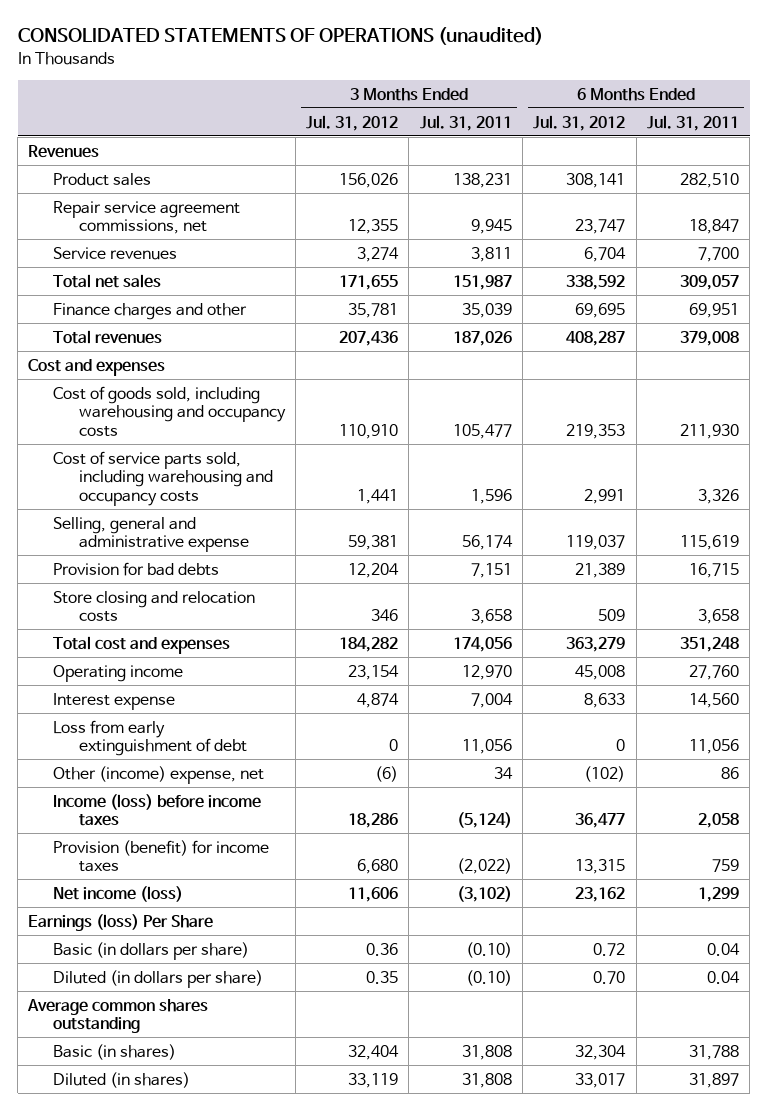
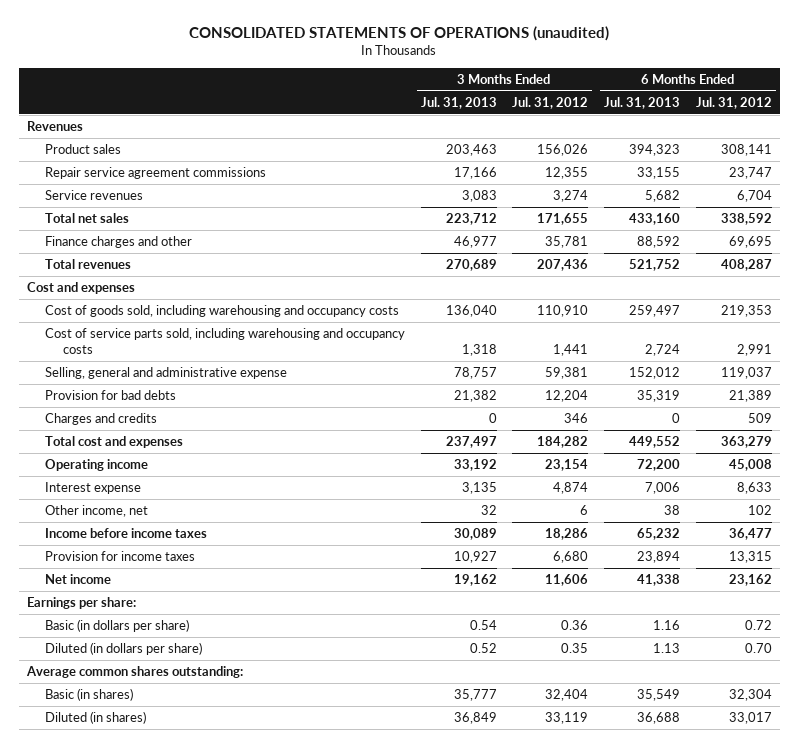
- | 3 Months Ended Jul. 31, 2012 | 3 Months Ended Jul. 31, 2011 | 6 Months Ended Jul. 31, 2012 | 6 Months Ended Jul. 31, 2011
+ | 3 Months Ended Jul. 31, 2013 | 3 Months Ended Jul. 31, 2012 | 6 Months Ended Jul. 31, 2013 | 6 Months Ended Jul. 31, 2012
- Repair service agreement commissions, net | 12,355 | 9,945 | 23,747 | 18,847
+ Repair service agreement commissions | 17,166 | 12,355 | 33,155 | 23,747
- Store closing and relocation costs | 346 | 3,658 | 509 | 3,658
+ Charges and credits | 0 | 346 | 0 | 509
- Loss from early extinguishment of debt | 0 | 11,056 | 0 | 11,056
- Other (income) expense, net | (6) | 34 | (102) | 86
- Income (loss) before income taxes | 18,286 | (5,124) | 36,477 | 2,058
- Provision (benefit) for income taxes | 6,680 | (2,022) | 13,315 | 759
- Net income (loss) | 11,606 | (3,102) | 23,162 | 1,299
- Earnings (loss) Per Share
+ Other income, net | 32 | 6 | 38 | 102
+ Income before income taxes | 30,089 | 18,286 | 65,232 | 36,477
+ Provision for income taxes | 10,927 | 6,680 | 23,894 | 13,315
+ Net income | 19,162 | 11,606 | 41,338 | 23,162
+ Earnings per share:
- Average common shares outstanding
+ Average common shares outstanding:

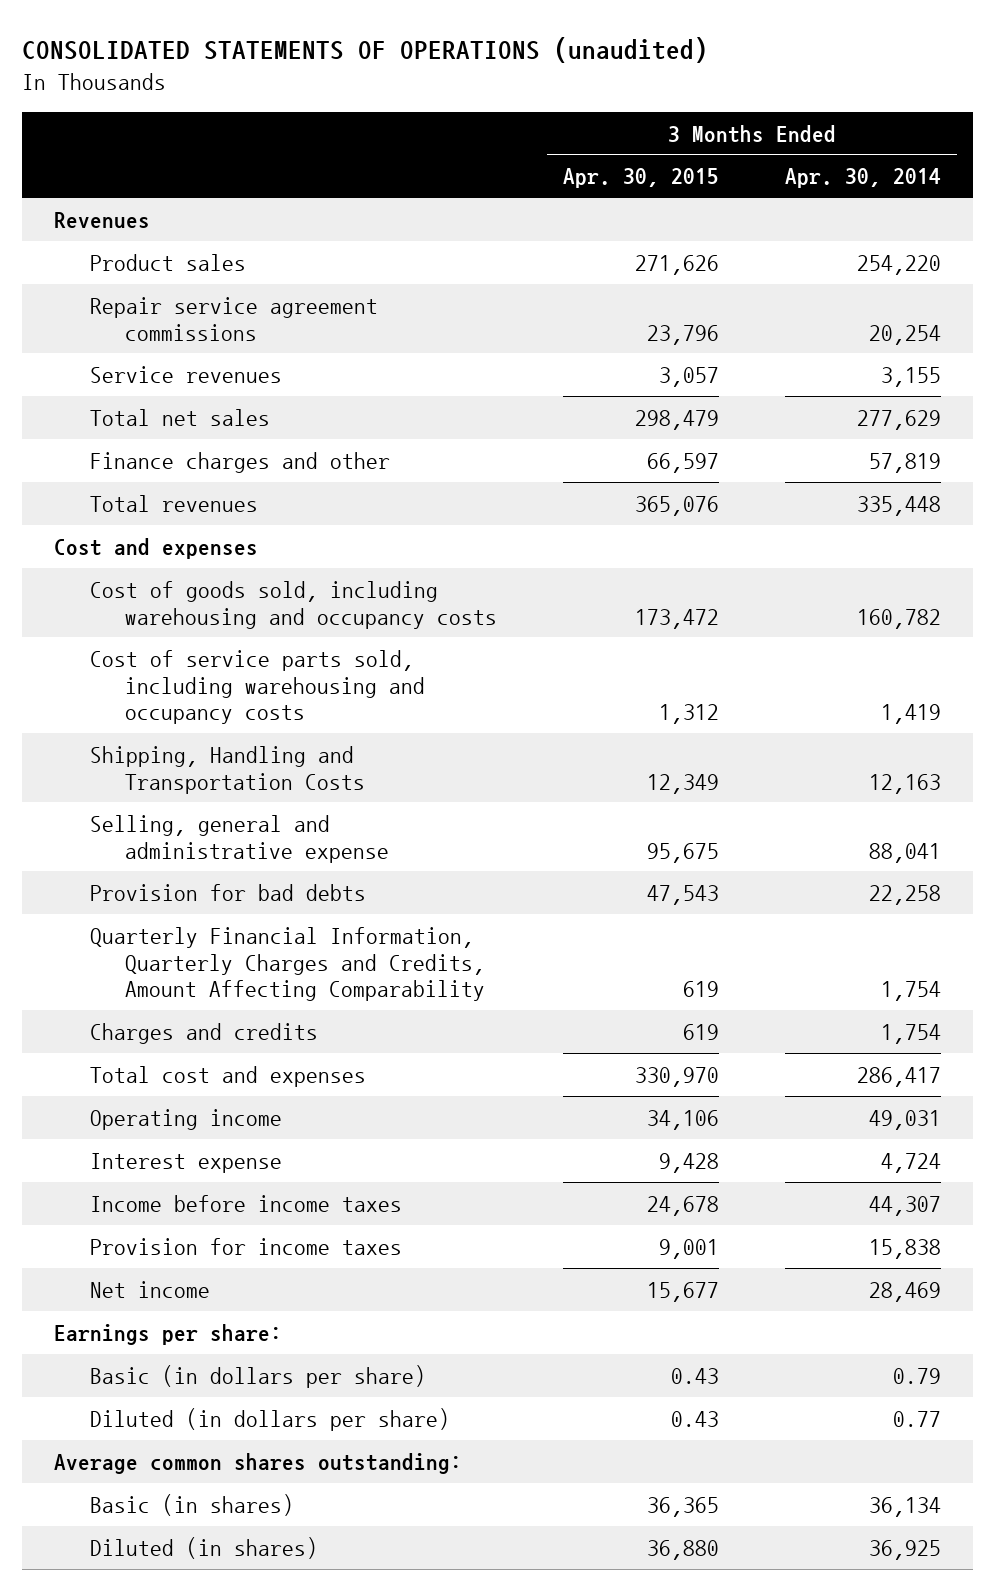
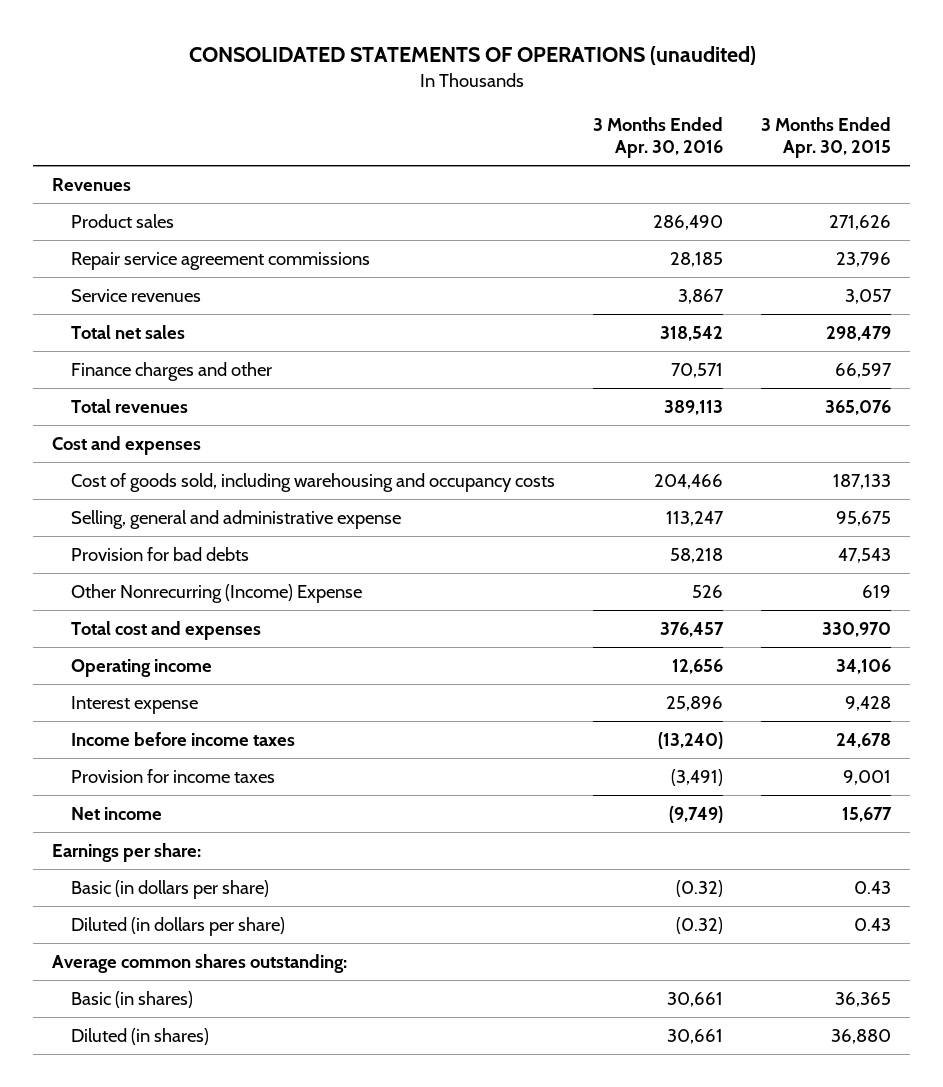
- | 3 Months Ended Apr. 30, 2015 | 3 Months Ended Apr. 30, 2014
+ | 3 Months Ended Apr. 30, 2016 | 3 Months Ended Apr. 30, 2015
- Cost of goods sold, including warehousing and occupancy costs | 173,472 | 160,782
- Cost of service parts sold, including warehousing and occupancy costs | 1,312 | 1,419
- Shipping, Handling and Transportation Costs | 12,349 | 12,163
+ Cost of goods sold, including warehousing and occupancy costs | 204,466 | 187,133
- Quarterly Financial Information, Quarterly Charges and Credits, Amount Affecting Comparability | 619 | 1,754
- Charges and credits | 619 | 1,754
+ Other Nonrecurring (Income) Expense | 526 | 619

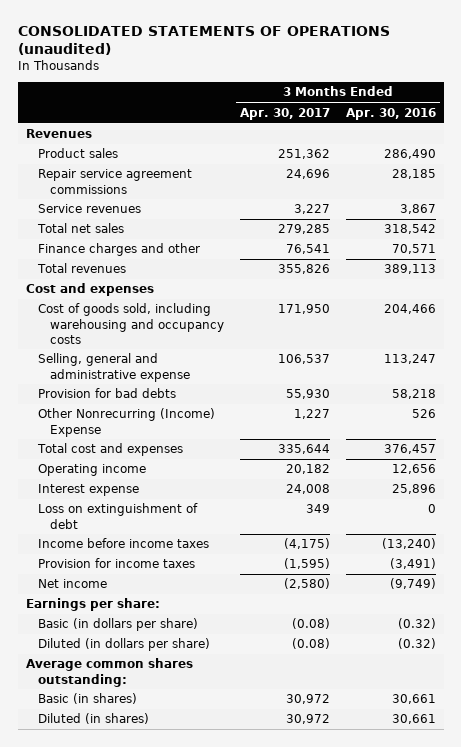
- | 3 Months Ended Apr. 30, 2016 | 3 Months Ended Apr. 30, 2015
+ | 3 Months Ended Apr. 30, 2017 | 3 Months Ended Apr. 30, 2016
+ Loss on extinguishment of debt | 349 | 0

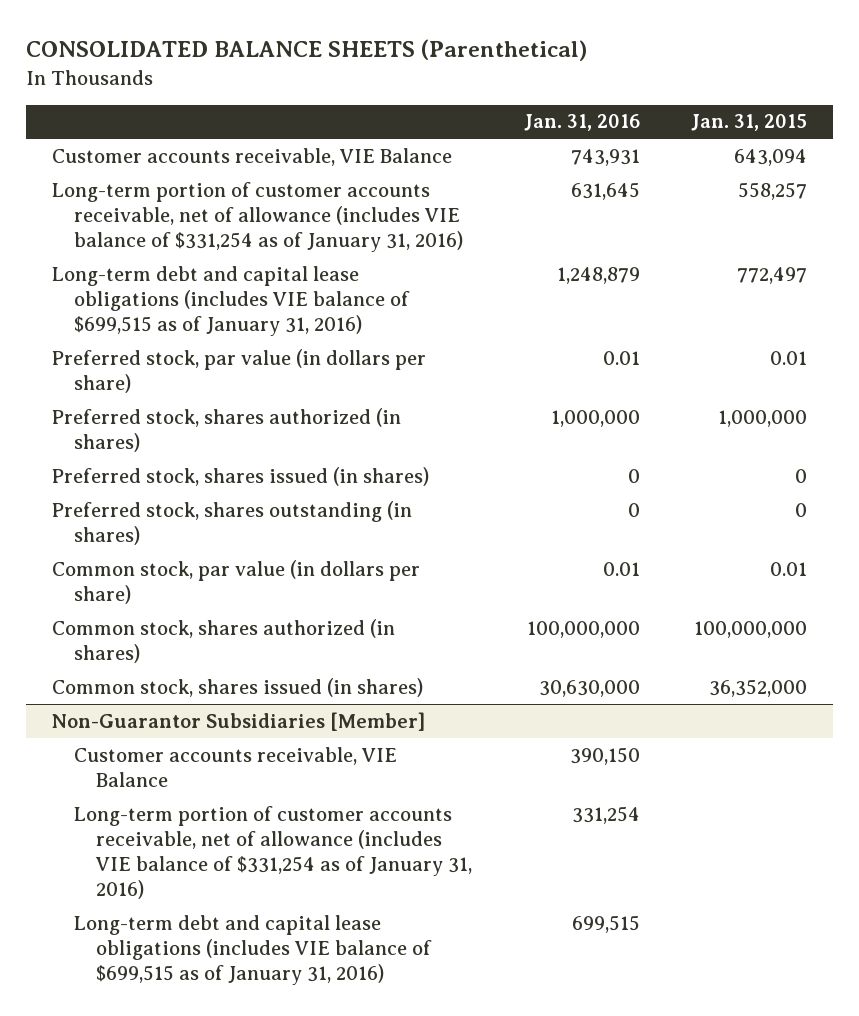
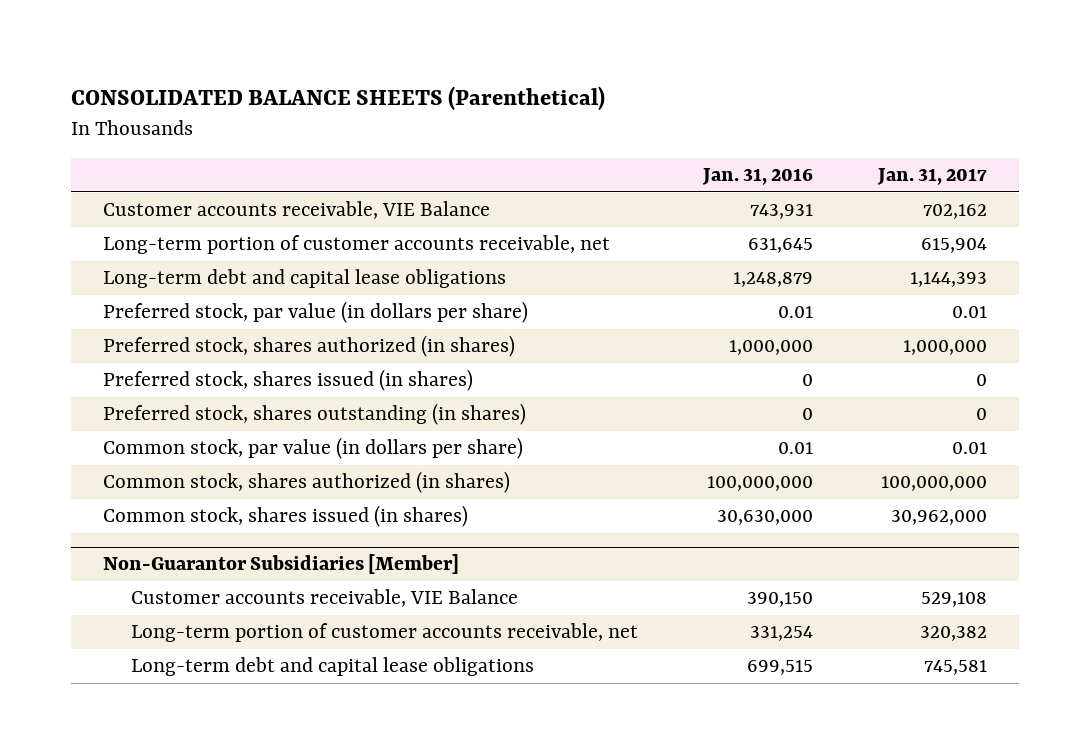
- | Jan. 31, 2016 | Jan. 31, 2015
+ | Jan. 31, 2016 | Jan. 31, 2017
- Long-term portion of customer accounts receivable, net of allowance (includes VIE balance of $331,254 as of January 31, 2016) | 631,645 | 558,257
- Long-term debt and capital lease obligations (includes VIE balance of $699,515 as of January 31, 2016) | 1,248,879 | 772,497
+ Long-term portion of customer accounts receivable, net | 631,645 | 615,904
+ Long-term debt and capital lease obligations | 1,248,879 | 1,144,393
@ Non-Guarantor Subsidiaries [Member]
- Long-term portion of customer accounts receivable, net of allowance (includes VIE balance of $331,254 as of January 31, 2016) | 331,254 |
- Long-term debt and capital lease obligations (includes VIE balance of $699,515 as of January 31, 2016) | 699,515 |
+ Long-term portion of customer accounts receivable, net | 331,254 | 320,382
+ Long-term debt and capital lease obligations | 699,515 | 745,581

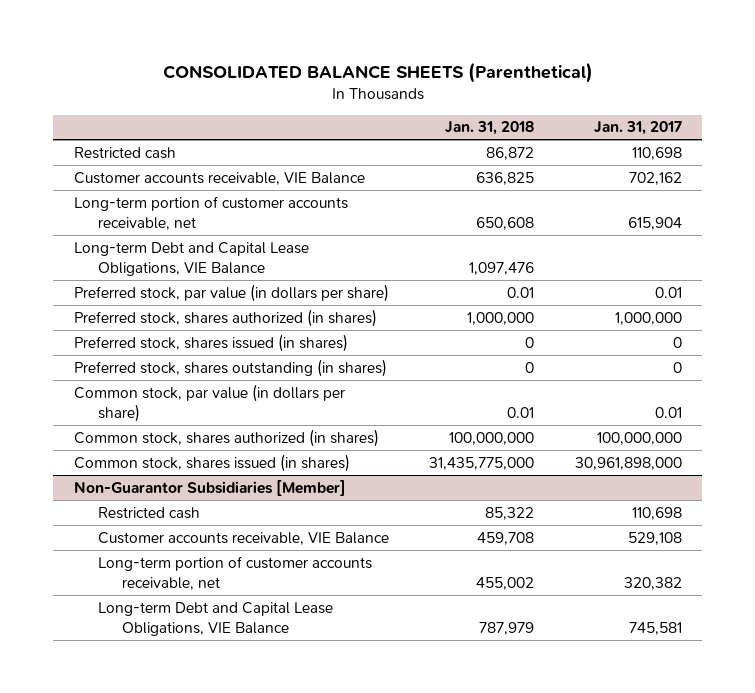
- | Jan. 31, 2016 | Jan. 31, 2017
+ | Jan. 31, 2018 | Jan. 31, 2017
+ Restricted cash | 86,872 | 110,698
- Long-term debt and capital lease obligations | 1,248,879 | 1,144,393
+ Long-term Debt and Capital Lease Obligations, VIE Balance | 1,097,476 |
- Common stock, shares issued (in shares) | 30,630,000 | 30,962,000
+ Common stock, shares issued (in shares) | 31,435,775,000 | 30,961,898,000
@ Non-Guarantor Subsidiaries [Member]
+ Restricted cash | 85,322 | 110,698
- Long-term debt and capital lease obligations | 699,515 | 745,581
+ Long-term Debt and Capital Lease Obligations, VIE Balance | 787,979 | 745,581

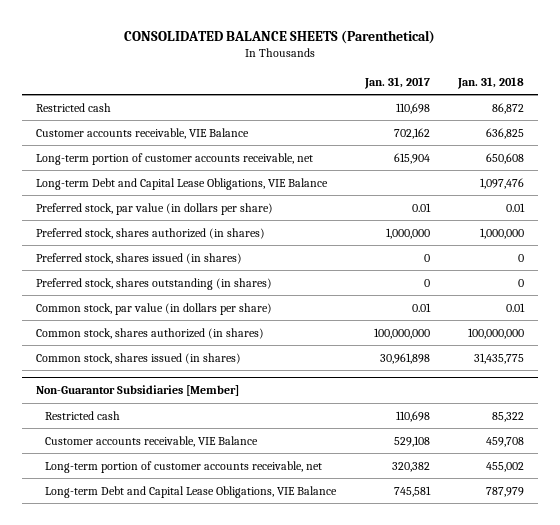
- | Jan. 31, 2018 | Jan. 31, 2017
+ | Jan. 31, 2017 | Jan. 31, 2018
- Common stock, shares issued (in shares) | 31,435,775,000 | 30,961,898,000
+ Common stock, shares issued (in shares) | 30,961,898 | 31,435,775

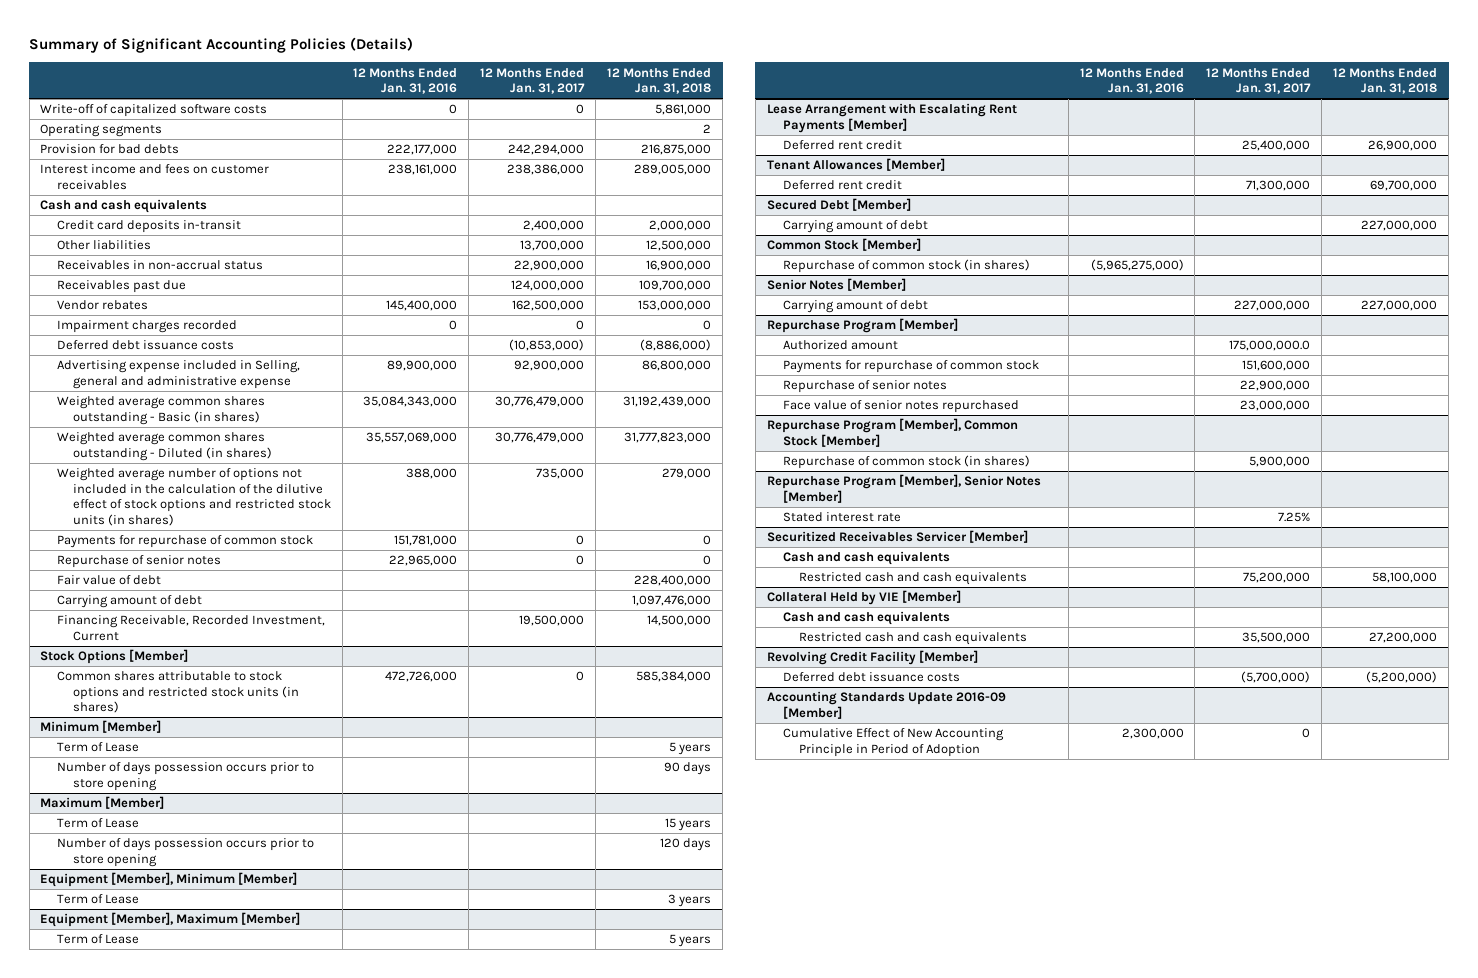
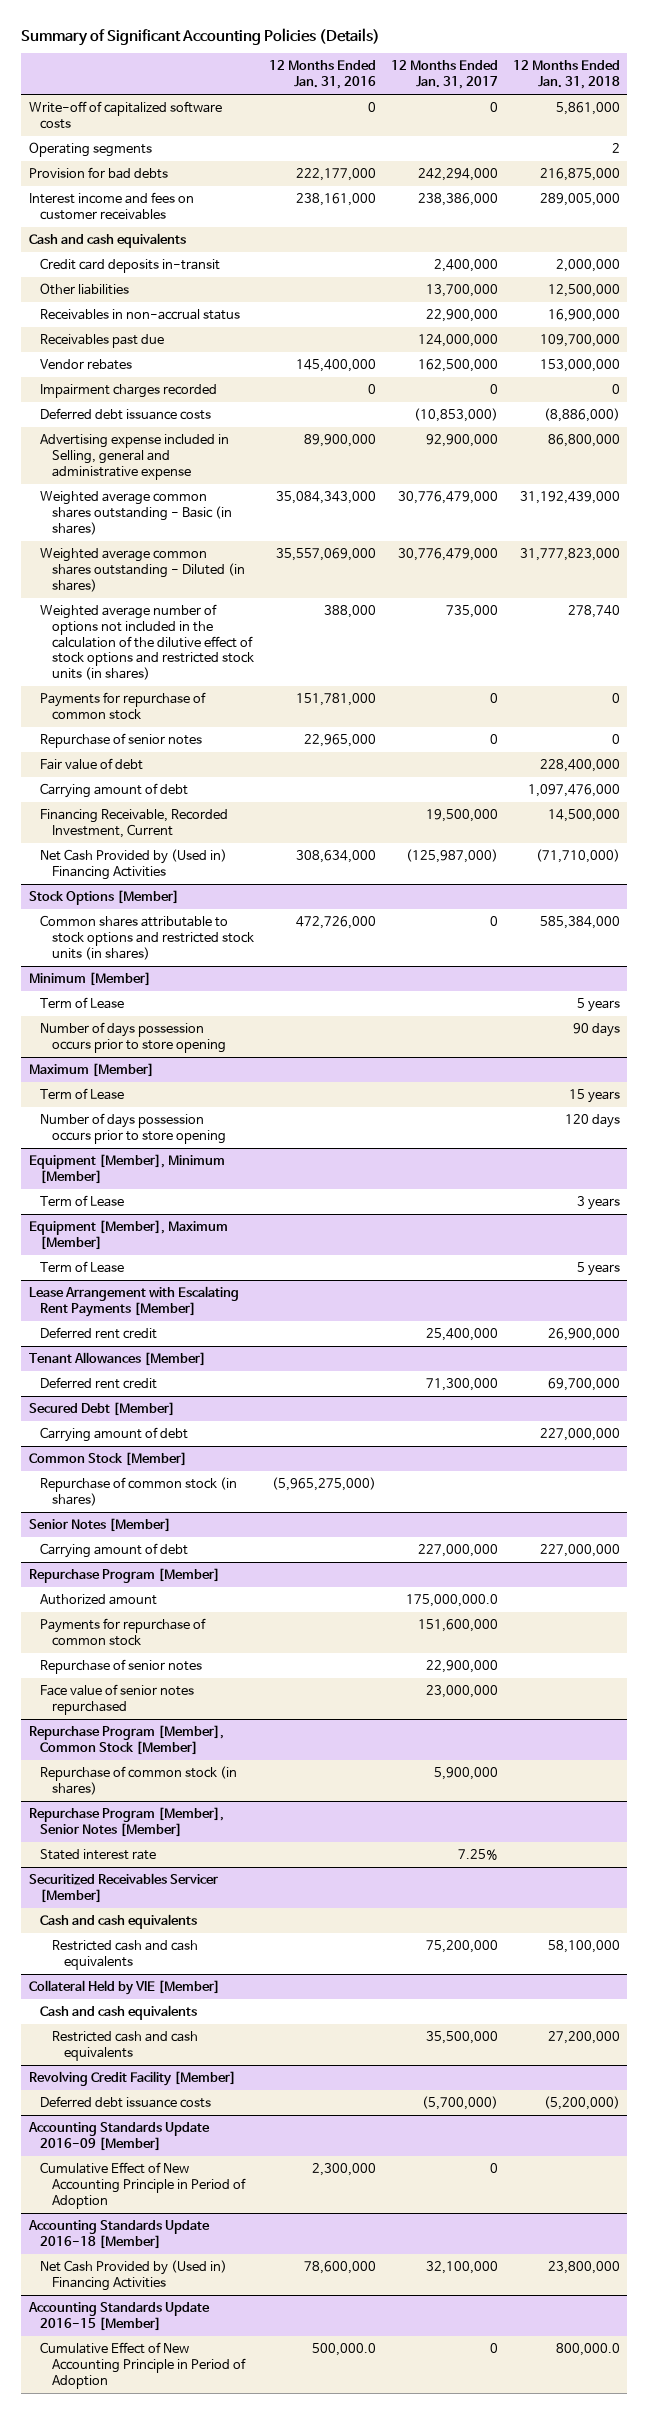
- Weighted average number of options not included in the calculation of the dilutive effect of stock options and restricted stock units (in shares) | 388,000 | 735,000 | 279,000
+ Weighted average number of options not included in the calculation of the dilutive effect of stock options and restricted stock units (in shares) | 388,000 | 735,000 | 278,740
+ Net Cash Provided by (Used in) Financing Activities | 308,634,000 | (125,987,000) | (71,710,000)
+ Accounting Standards Update 2016-18 [Member]
+ Net Cash Provided by (Used in) Financing Activities | 78,600,000 | 32,100,000 | 23,800,000
+ Accounting Standards Update 2016-15 [Member]
+ Cumulative Effect of New Accounting Principle in Period of Adoption | 500,000.0 | 0 | 800,000.0

